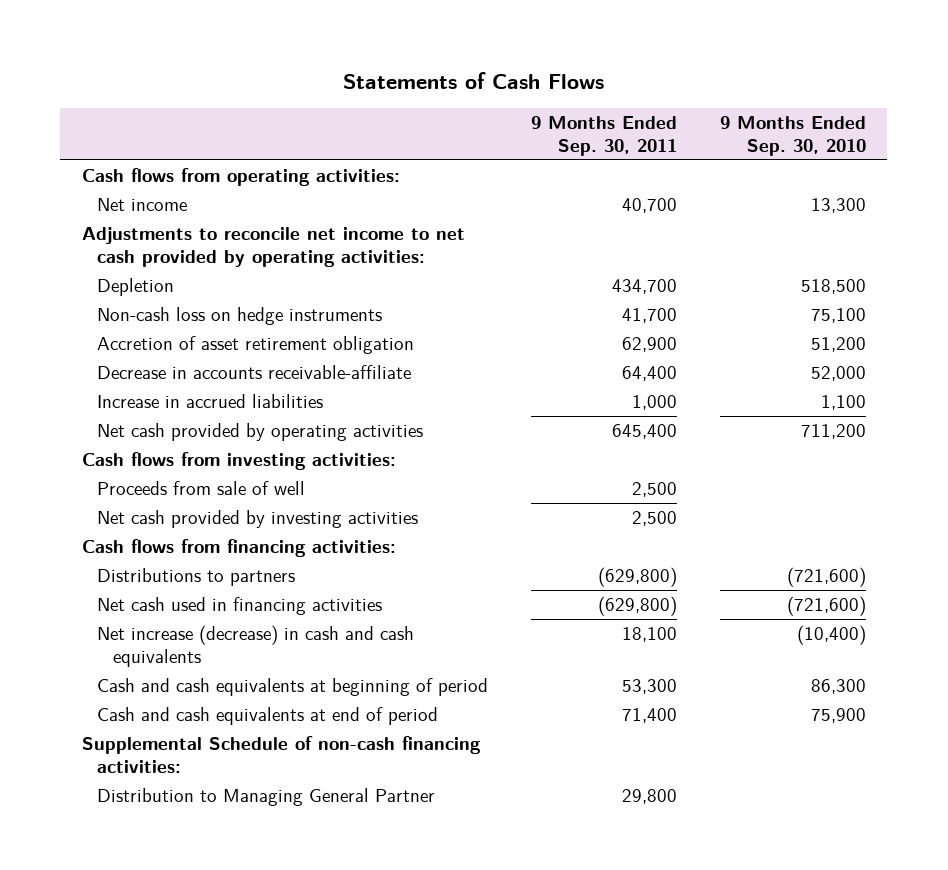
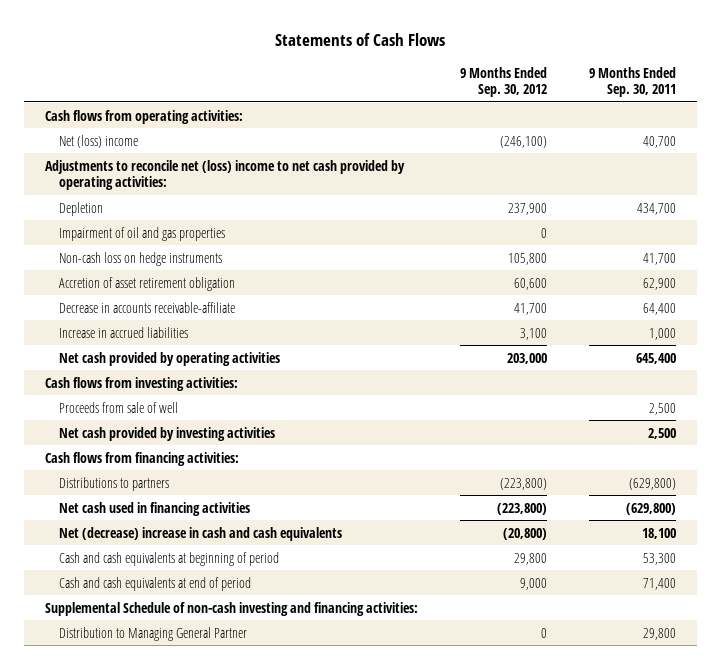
- | 9 Months Ended Sep. 30, 2011 | 9 Months Ended Sep. 30, 2010
+ | 9 Months Ended Sep. 30, 2012 | 9 Months Ended Sep. 30, 2011
- Net income | 40,700 | 13,300
- Adjustments to reconcile net income to net cash provided by operating activities:
+ Net (loss) income | (246,100) | 40,700
+ Adjustments to reconcile net (loss) income to net cash provided by operating activities:
+ Impairment of oil and gas properties | 0 |
- Net increase (decrease) in cash and cash equivalents | 18,100 | (10,400)
+ Net (decrease) increase in cash and cash equivalents | (20,800) | 18,100
- Supplemental Schedule of non-cash financing activities:
+ Supplemental Schedule of non-cash investing and financing activities:

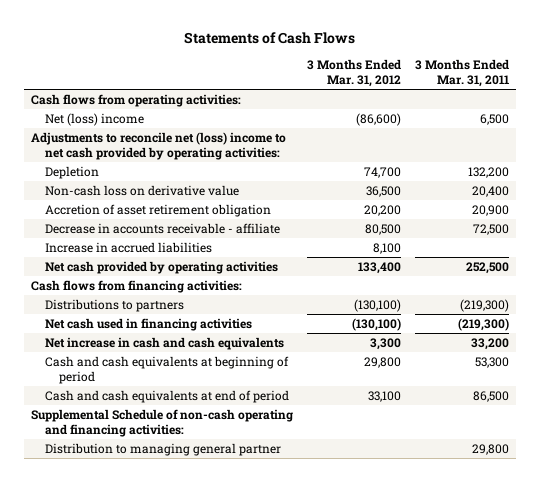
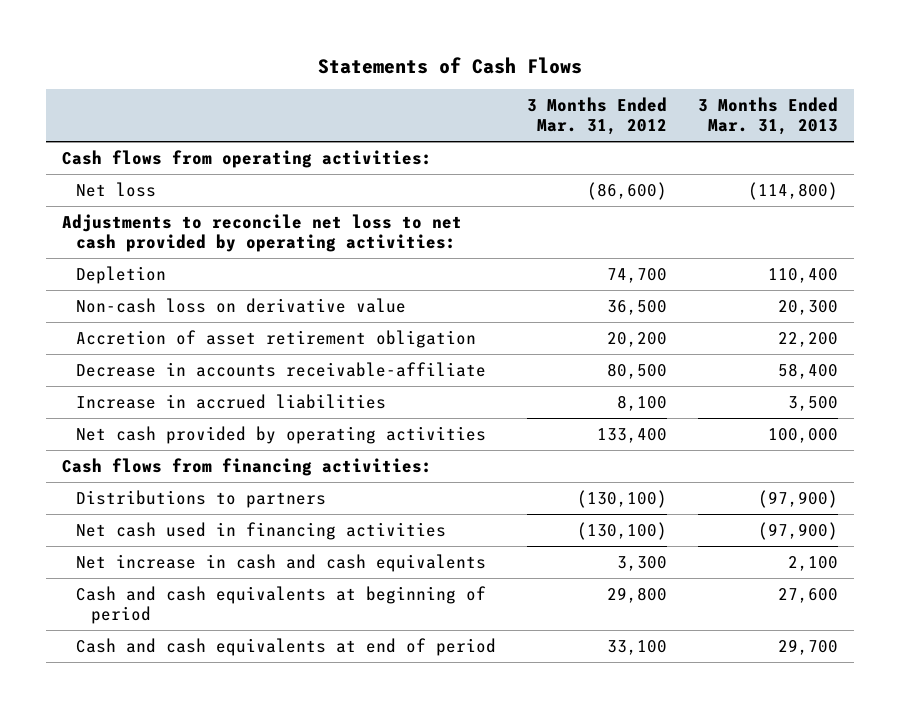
- | 3 Months Ended Mar. 31, 2012 | 3 Months Ended Mar. 31, 2011
+ | 3 Months Ended Mar. 31, 2012 | 3 Months Ended Mar. 31, 2013
- Net (loss) income | (86,600) | 6,500
- Adjustments to reconcile net (loss) income to net cash provided by operating activities:
+ Net loss | (86,600) | (114,800)
+ Adjustments to reconcile net loss to net cash provided by operating activities:
- Decrease in accounts receivable - affiliate | 80,500 | 72,500
+ Decrease in accounts receivable-affiliate | 80,500 | 58,400
- Supplemental Schedule of non-cash operating and financing activities:
- Distribution to managing general partner | | 29,800

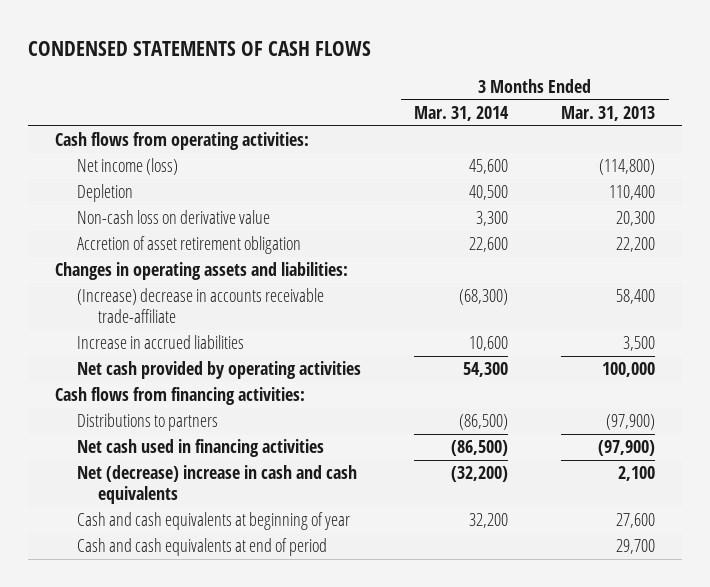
- Statements of Cash Flows
+ CONDENSED STATEMENTS OF CASH FLOWS
- | 3 Months Ended Mar. 31, 2012 | 3 Months Ended Mar. 31, 2013
+ | 3 Months Ended Mar. 31, 2014 | 3 Months Ended Mar. 31, 2013
- Net loss | (86,600) | (114,800)
- Adjustments to reconcile net loss to net cash provided by operating activities:
+ Net income (loss) | 45,600 | (114,800)
- Decrease in accounts receivable-affiliate | 80,500 | 58,400
+ Changes in operating assets and liabilities:
+ (Increase) decrease in accounts receivable trade-affiliate | (68,300) | 58,400
- Net increase in cash and cash equivalents | 3,300 | 2,100
- Cash and cash equivalents at beginning of period | 29,800 | 27,600
+ Net (decrease) increase in cash and cash equivalents | (32,200) | 2,100
+ Cash and cash equivalents at beginning of year | 32,200 | 27,600

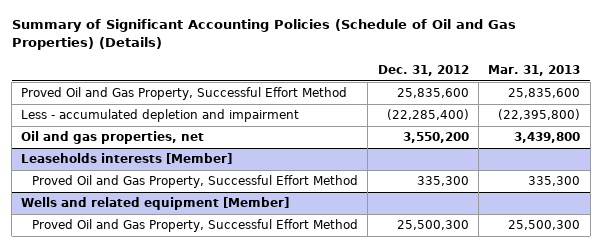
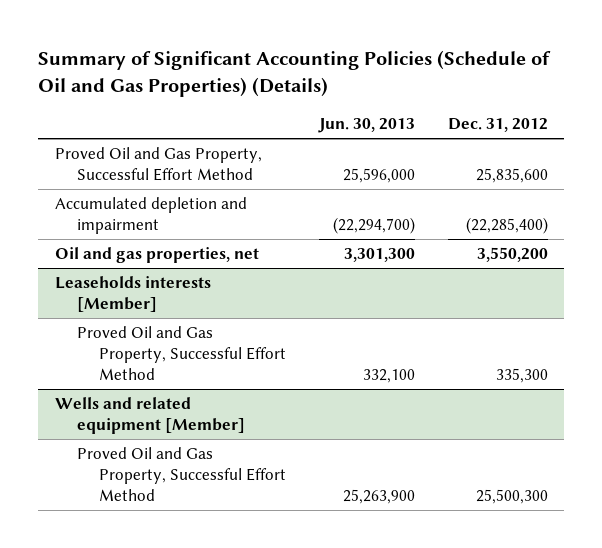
- | Dec. 31, 2012 | Mar. 31, 2013
+ | Jun. 30, 2013 | Dec. 31, 2012
- Less - accumulated depletion and impairment | (22,285,400) | (22,395,800)
+ Accumulated depletion and impairment | (22,294,700) | (22,285,400)

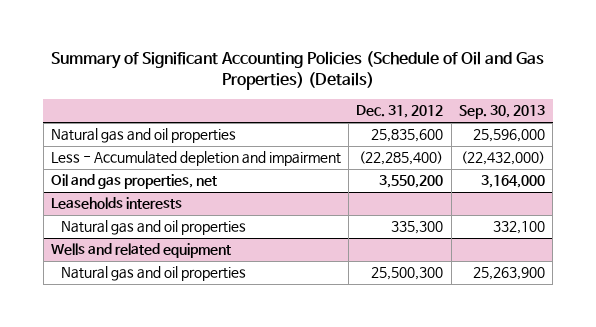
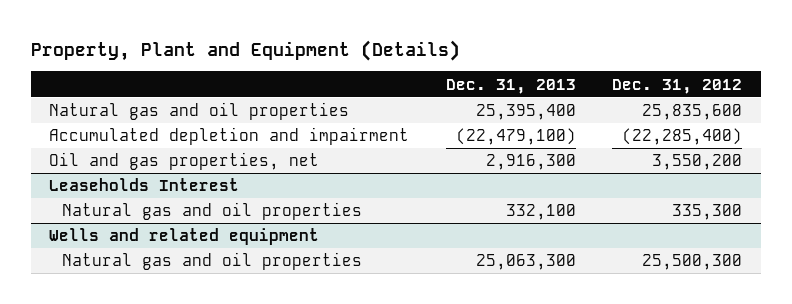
- Summary of Significant Accounting Policies (Schedule of Oil and Gas Properties) (Details)
+ Property, Plant and Equipment (Details)
- | Dec. 31, 2012 | Sep. 30, 2013
+ | Dec. 31, 2013 | Dec. 31, 2012
- Less - Accumulated depletion and impairment | (22,285,400) | (22,432,000)
+ Accumulated depletion and impairment | (22,479,100) | (22,285,400)
- Leaseholds interests
+ Leaseholds Interest

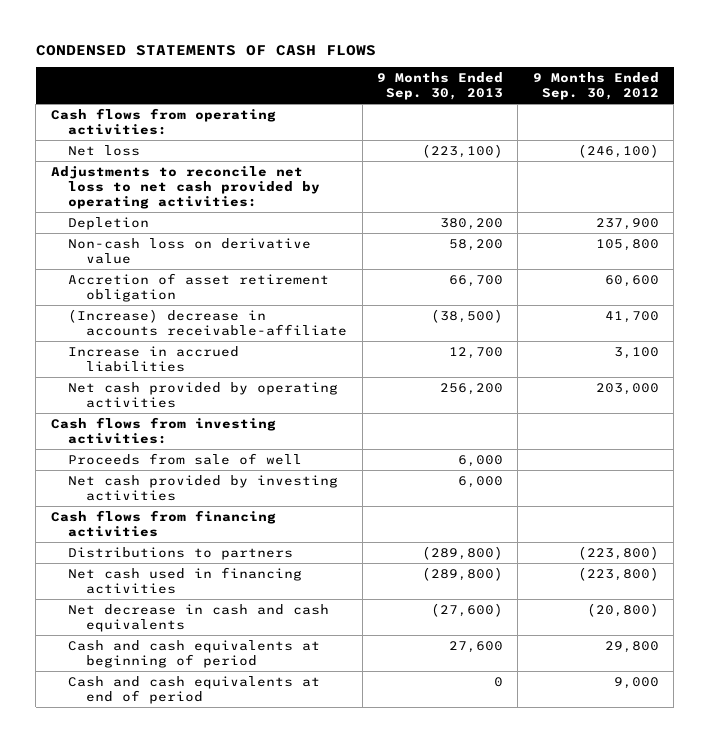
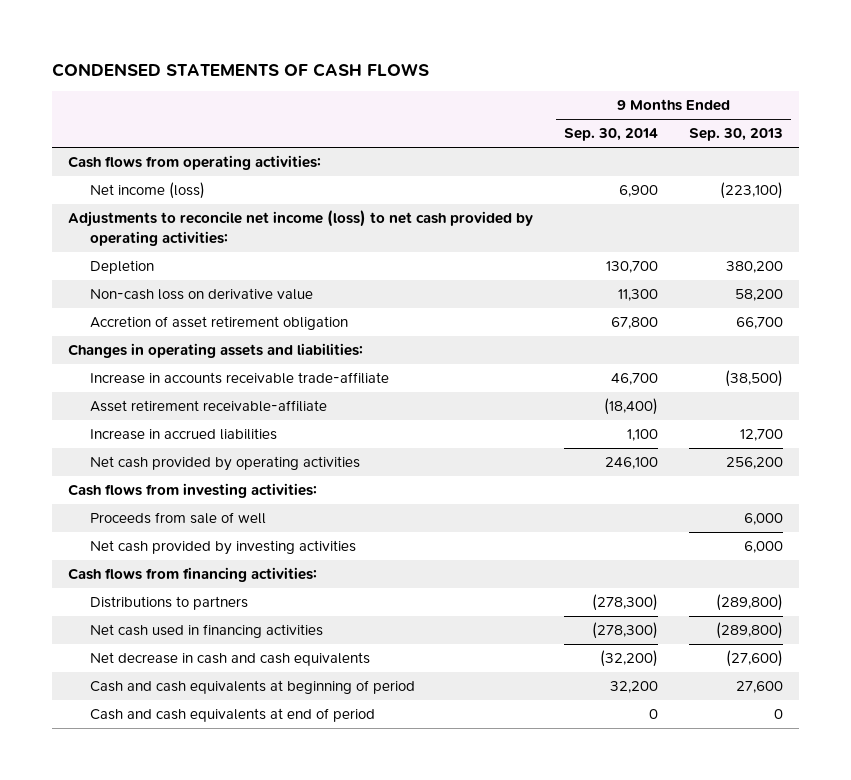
- | 9 Months Ended Sep. 30, 2013 | 9 Months Ended Sep. 30, 2012
+ | 9 Months Ended Sep. 30, 2014 | 9 Months Ended Sep. 30, 2013
- Net loss | (223,100) | (246,100)
- Adjustments to reconcile net loss to net cash provided by operating activities:
+ Net income (loss) | 6,900 | (223,100)
+ Adjustments to reconcile net income (loss) to net cash provided by operating activities:
- (Increase) decrease in accounts receivable-affiliate | (38,500) | 41,700
+ Changes in operating assets and liabilities:
+ Increase in accounts receivable trade-affiliate | 46,700 | (38,500)
+ Asset retirement receivable-affiliate | (18,400) |
- Cash flows from financing activities
+ Cash flows from financing activities:

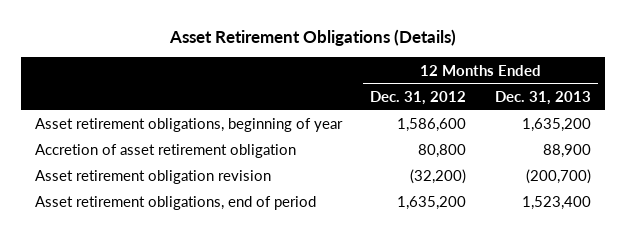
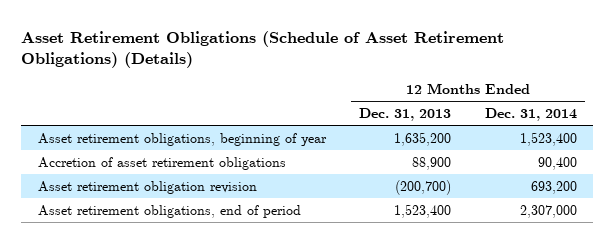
- Asset Retirement Obligations (Details)
+ Asset Retirement Obligations (Schedule of Asset Retirement Obligations) (Details)
- | 12 Months Ended Dec. 31, 2012 | 12 Months Ended Dec. 31, 2013
+ | 12 Months Ended Dec. 31, 2013 | 12 Months Ended Dec. 31, 2014
- Accretion of asset retirement obligation | 80,800 | 88,900
+ Accretion of asset retirement obligations | 88,900 | 90,400

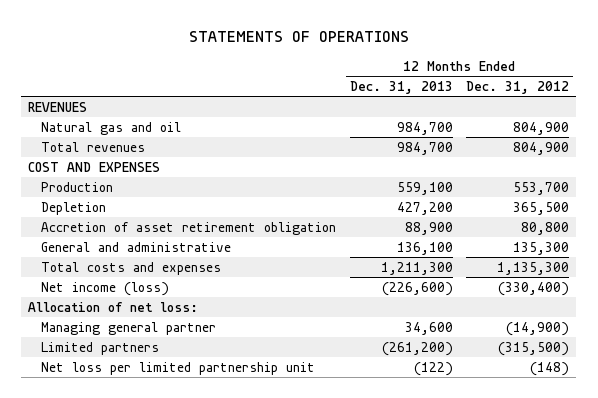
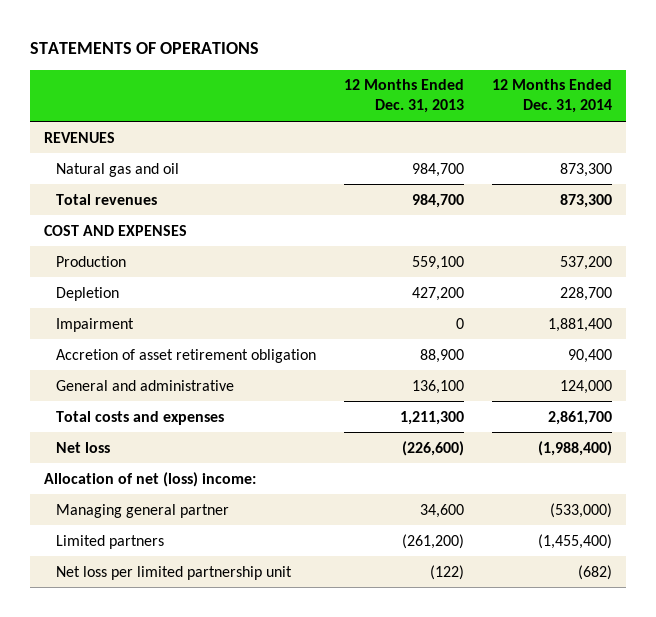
- | 12 Months Ended Dec. 31, 2013 | 12 Months Ended Dec. 31, 2012
+ | 12 Months Ended Dec. 31, 2013 | 12 Months Ended Dec. 31, 2014
+ Impairment | 0 | 1,881,400
- Net income (loss) | (226,600) | (330,400)
- Allocation of net loss:
+ Net loss | (226,600) | (1,988,400)
+ Allocation of net (loss) income:

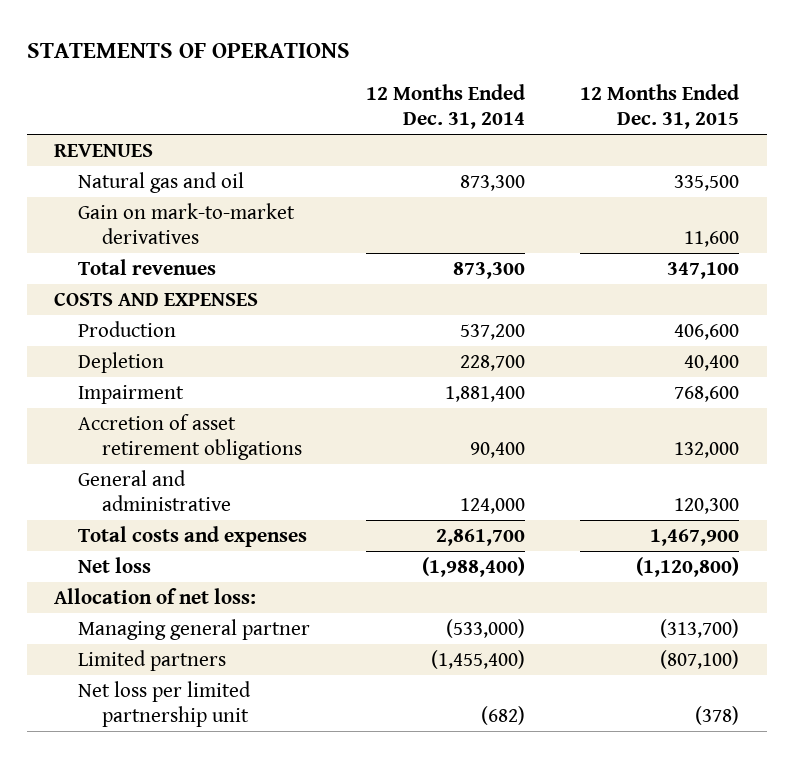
- | 12 Months Ended Dec. 31, 2013 | 12 Months Ended Dec. 31, 2014
+ | 12 Months Ended Dec. 31, 2014 | 12 Months Ended Dec. 31, 2015
+ Gain on mark-to-market derivatives | | 11,600
- COST AND EXPENSES
+ COSTS AND EXPENSES
- Accretion of asset retirement obligation | 88,900 | 90,400
+ Accretion of asset retirement obligations | 90,400 | 132,000
- Allocation of net (loss) income:
+ Allocation of net loss:

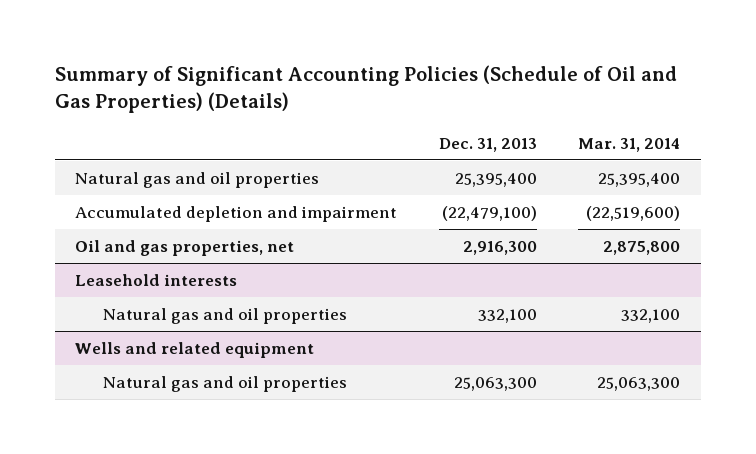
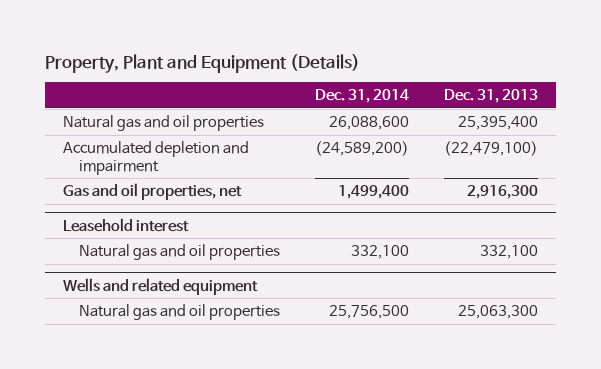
- Summary of Significant Accounting Policies (Schedule of Oil and Gas Properties) (Details)
+ Property, Plant and Equipment (Details)
- | Dec. 31, 2013 | Mar. 31, 2014
+ | Dec. 31, 2014 | Dec. 31, 2013
- Oil and gas properties, net | 2,916,300 | 2,875,800
- Leasehold interests
+ Gas and oil properties, net | 1,499,400 | 2,916,300
+ Leasehold interest

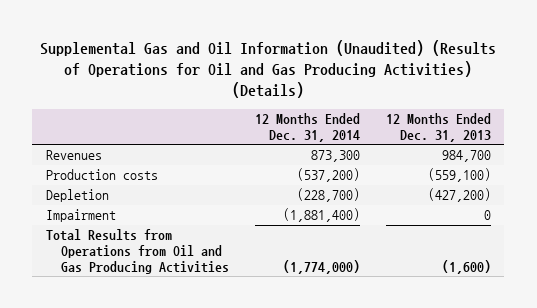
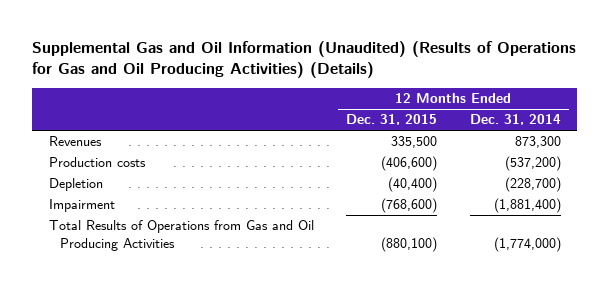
- Supplemental Gas and Oil Information (Unaudited) (Results of Operations for Oil and Gas Producing Activities) (Details)
+ Supplemental Gas and Oil Information (Unaudited) (Results of Operations for Gas and Oil Producing Activities) (Details)
- | 12 Months Ended Dec. 31, 2014 | 12 Months Ended Dec. 31, 2013
+ | 12 Months Ended Dec. 31, 2015 | 12 Months Ended Dec. 31, 2014
- Total Results from Operations from Oil and Gas Producing Activities | (1,774,000) | (1,600)
+ Total Results of Operations from Gas and Oil Producing Activities | (880,100) | (1,774,000)

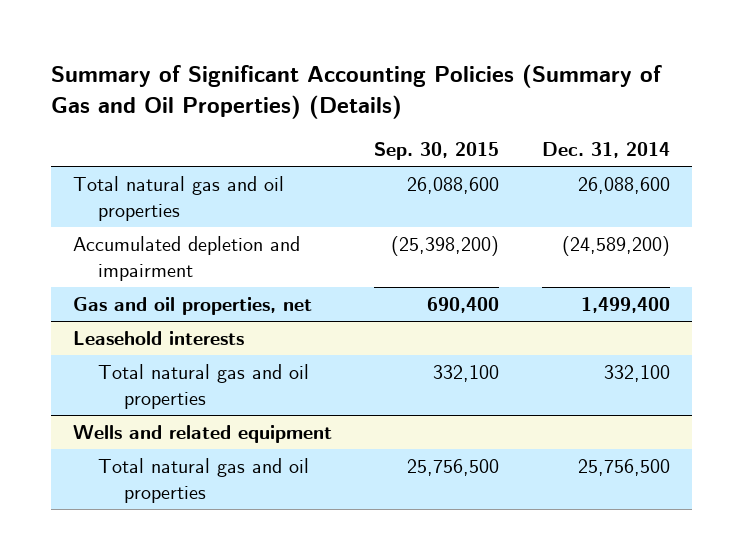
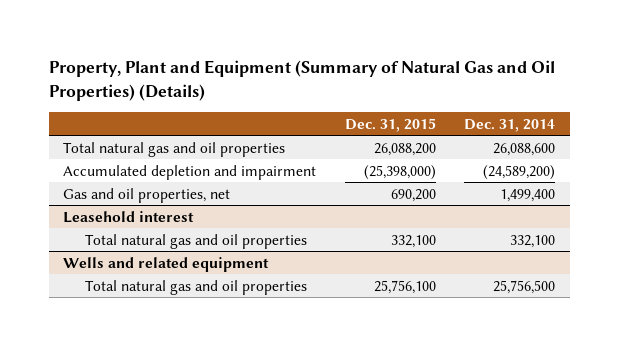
- Summary of Significant Accounting Policies (Summary of Gas and Oil Properties) (Details)
+ Property, Plant and Equipment (Summary of Natural Gas and Oil Properties) (Details)
- | Sep. 30, 2015 | Dec. 31, 2014
+ | Dec. 31, 2015 | Dec. 31, 2014
- Leasehold interests
+ Leasehold interest

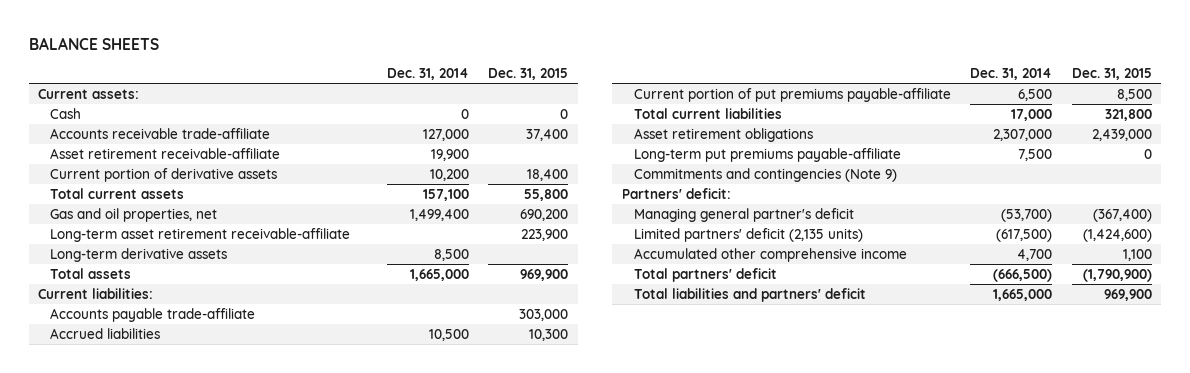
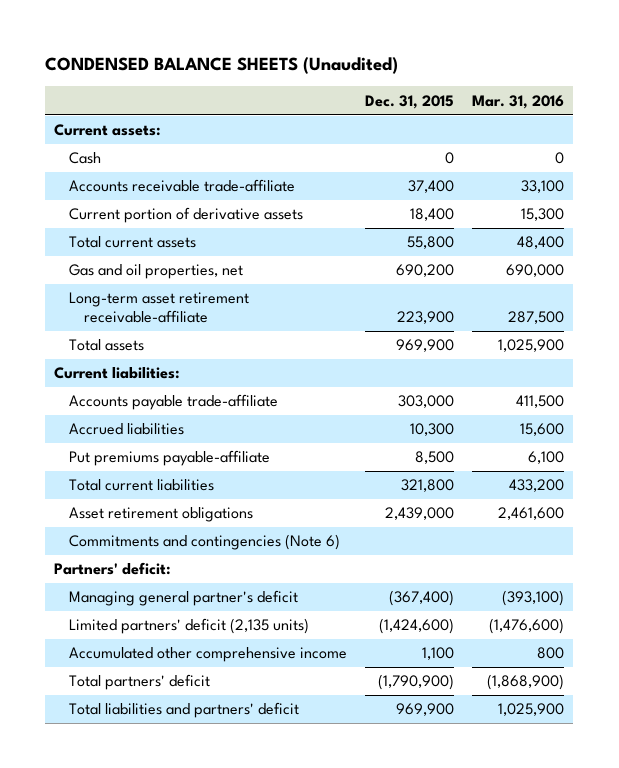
- BALANCE SHEETS
+ CONDENSED BALANCE SHEETS (Unaudited)
- | Dec. 31, 2014 | Dec. 31, 2015
+ | Dec. 31, 2015 | Mar. 31, 2016
- Asset retirement receivable-affiliate | 19,900 |
- Long-term derivative assets | 8,500 |
- Current portion of put premiums payable-affiliate | 6,500 | 8,500
+ Put premiums payable-affiliate | 8,500 | 6,100
- Long-term put premiums payable-affiliate | 7,500 | 0
- Commitments and contingencies (Note 9)
+ Commitments and contingencies (Note 6)

